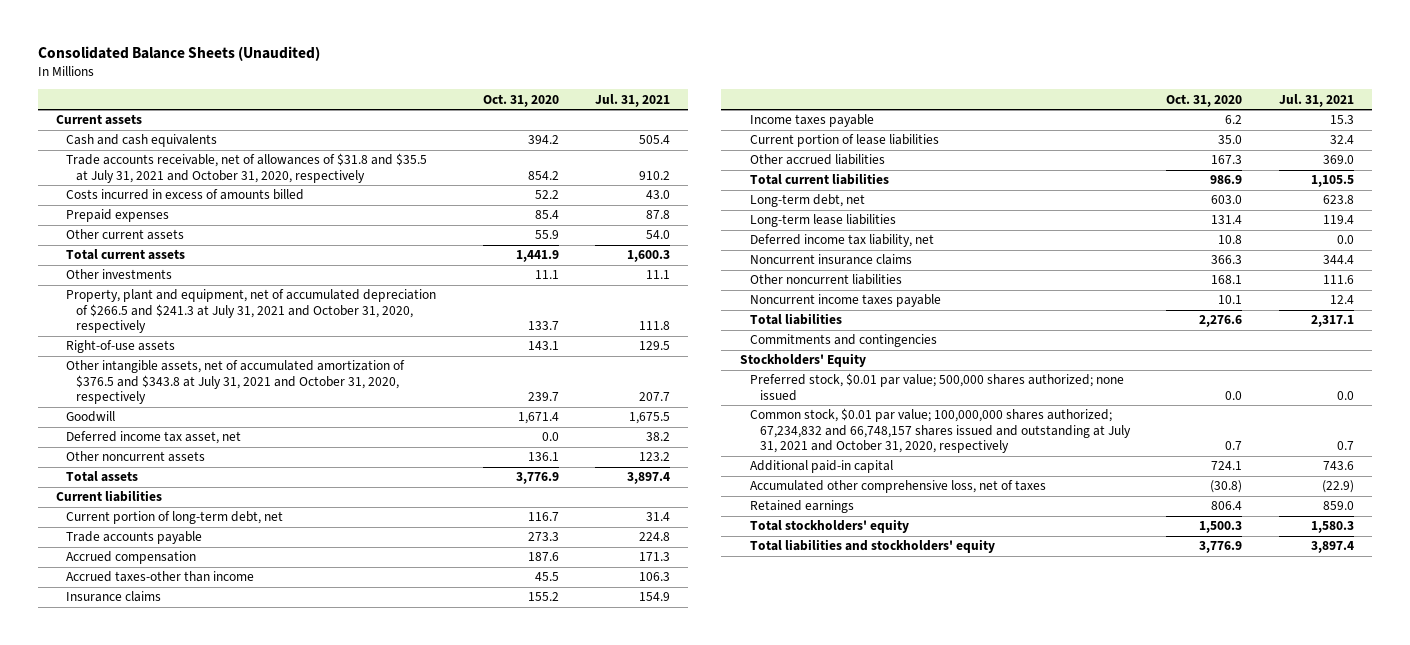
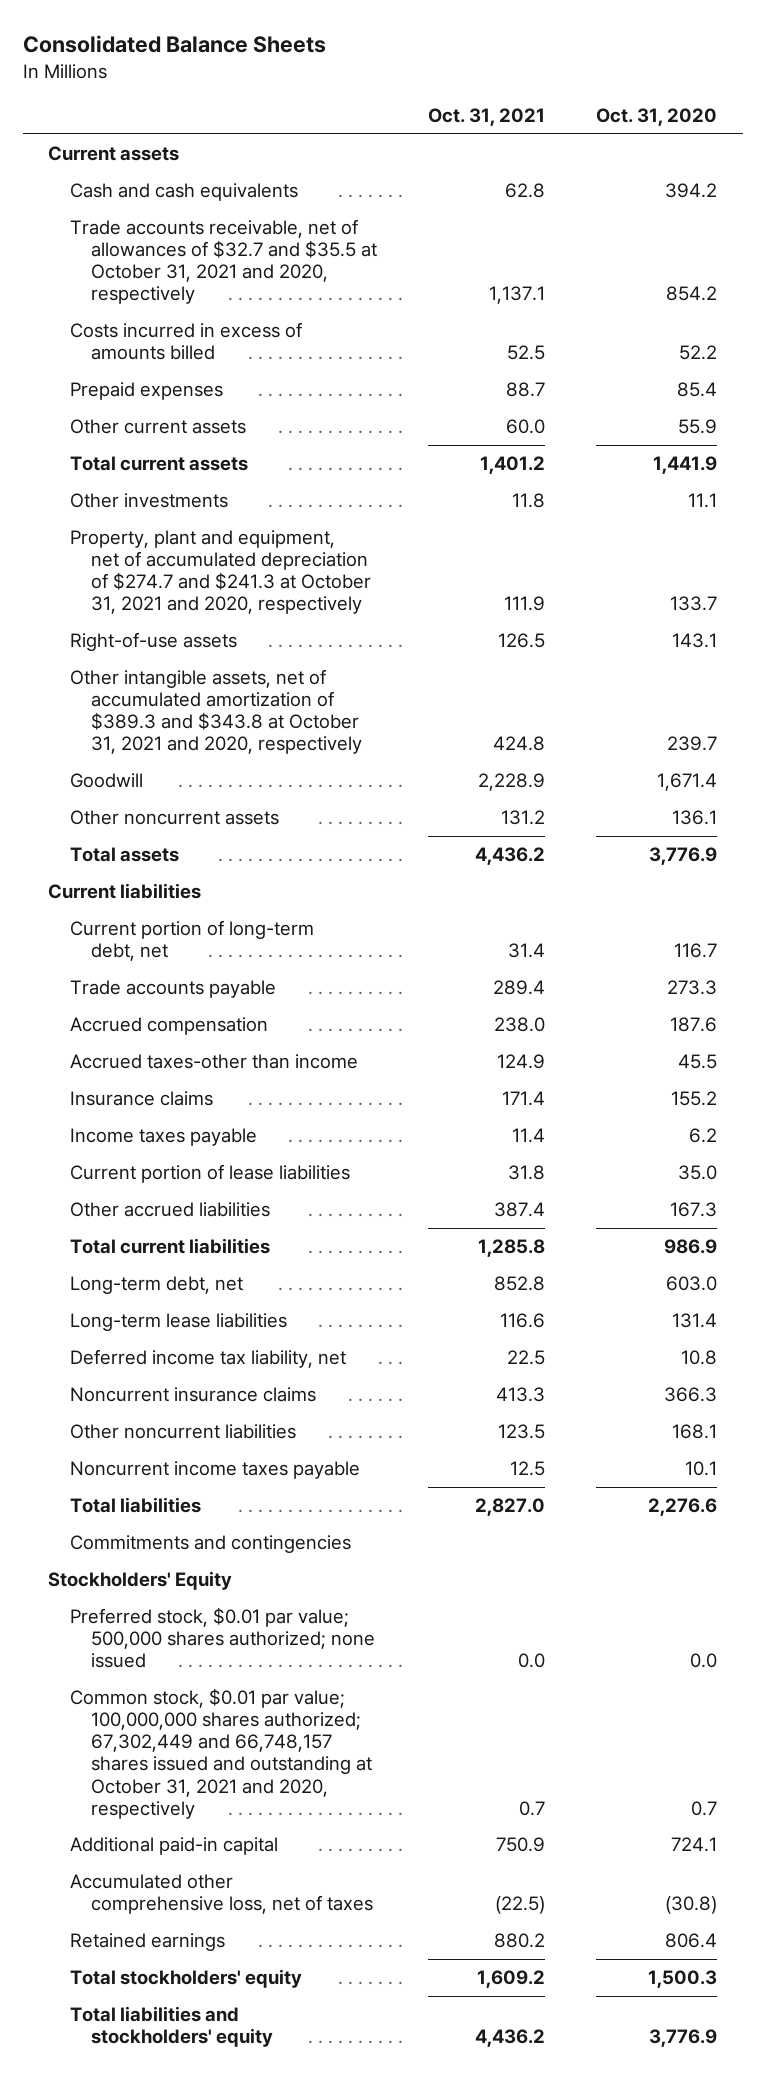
- Consolidated Balance Sheets (Unaudited)
+ Consolidated Balance Sheets
- | Oct. 31, 2020 | Jul. 31, 2021
+ | Oct. 31, 2021 | Oct. 31, 2020
- Trade accounts receivable, net of allowances of $31.8 and $35.5 at July 31, 2021 and October 31, 2020, respectively | 854.2 | 910.2
+ Trade accounts receivable, net of allowances of $32.7 and $35.5 at October 31, 2021 and 2020, respectively | 1,137.1 | 854.2
- Property, plant and equipment, net of accumulated depreciation of $266.5 and $241.3 at July 31, 2021 and October 31, 2020, respectively | 133.7 | 111.8
+ Property, plant and equipment, net of accumulated depreciation of $274.7 and $241.3 at October 31, 2021 and 2020, respectively | 111.9 | 133.7
- Other intangible assets, net of accumulated amortization of $376.5 and $343.8 at July 31, 2021 and October 31, 2020, respectively | 239.7 | 207.7
+ Other intangible assets, net of accumulated amortization of $389.3 and $343.8 at October 31, 2021 and 2020, respectively | 424.8 | 239.7
- Deferred income tax asset, net | 0.0 | 38.2
- Common stock, $0.01 par value; 100,000,000 shares authorized; 67,234,832 and 66,748,157 shares issued and outstanding at July 31, 2021 and October 31, 2020, respectively | 0.7 | 0.7
+ Common stock, $0.01 par value; 100,000,000 shares authorized; 67,302,449 and 66,748,157 shares issued and outstanding at October 31, 2021 and 2020, respectively | 0.7 | 0.7

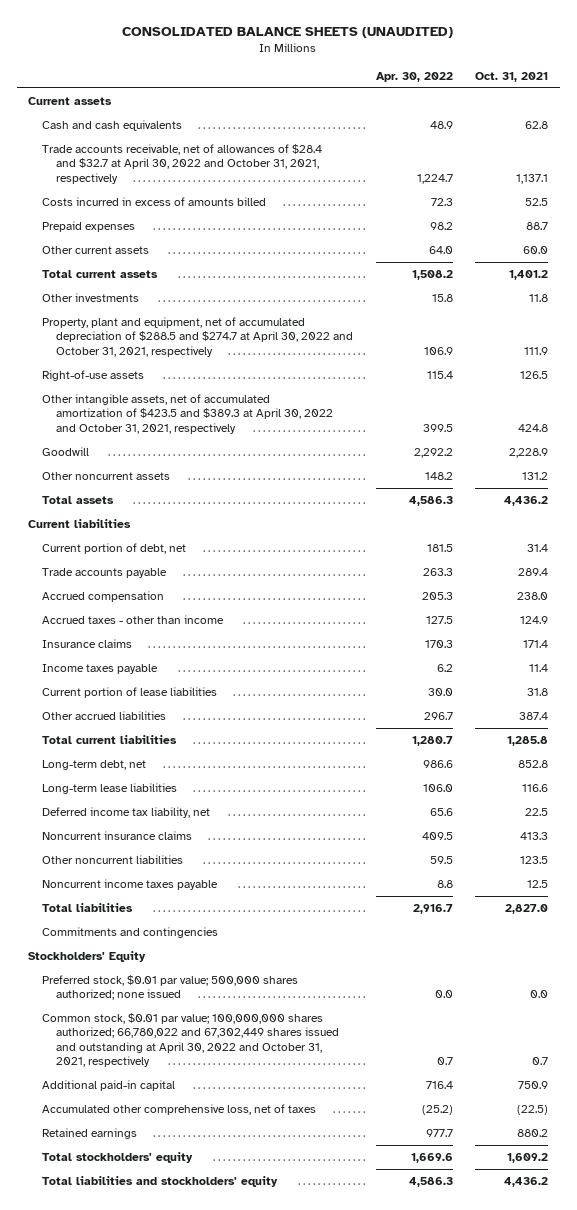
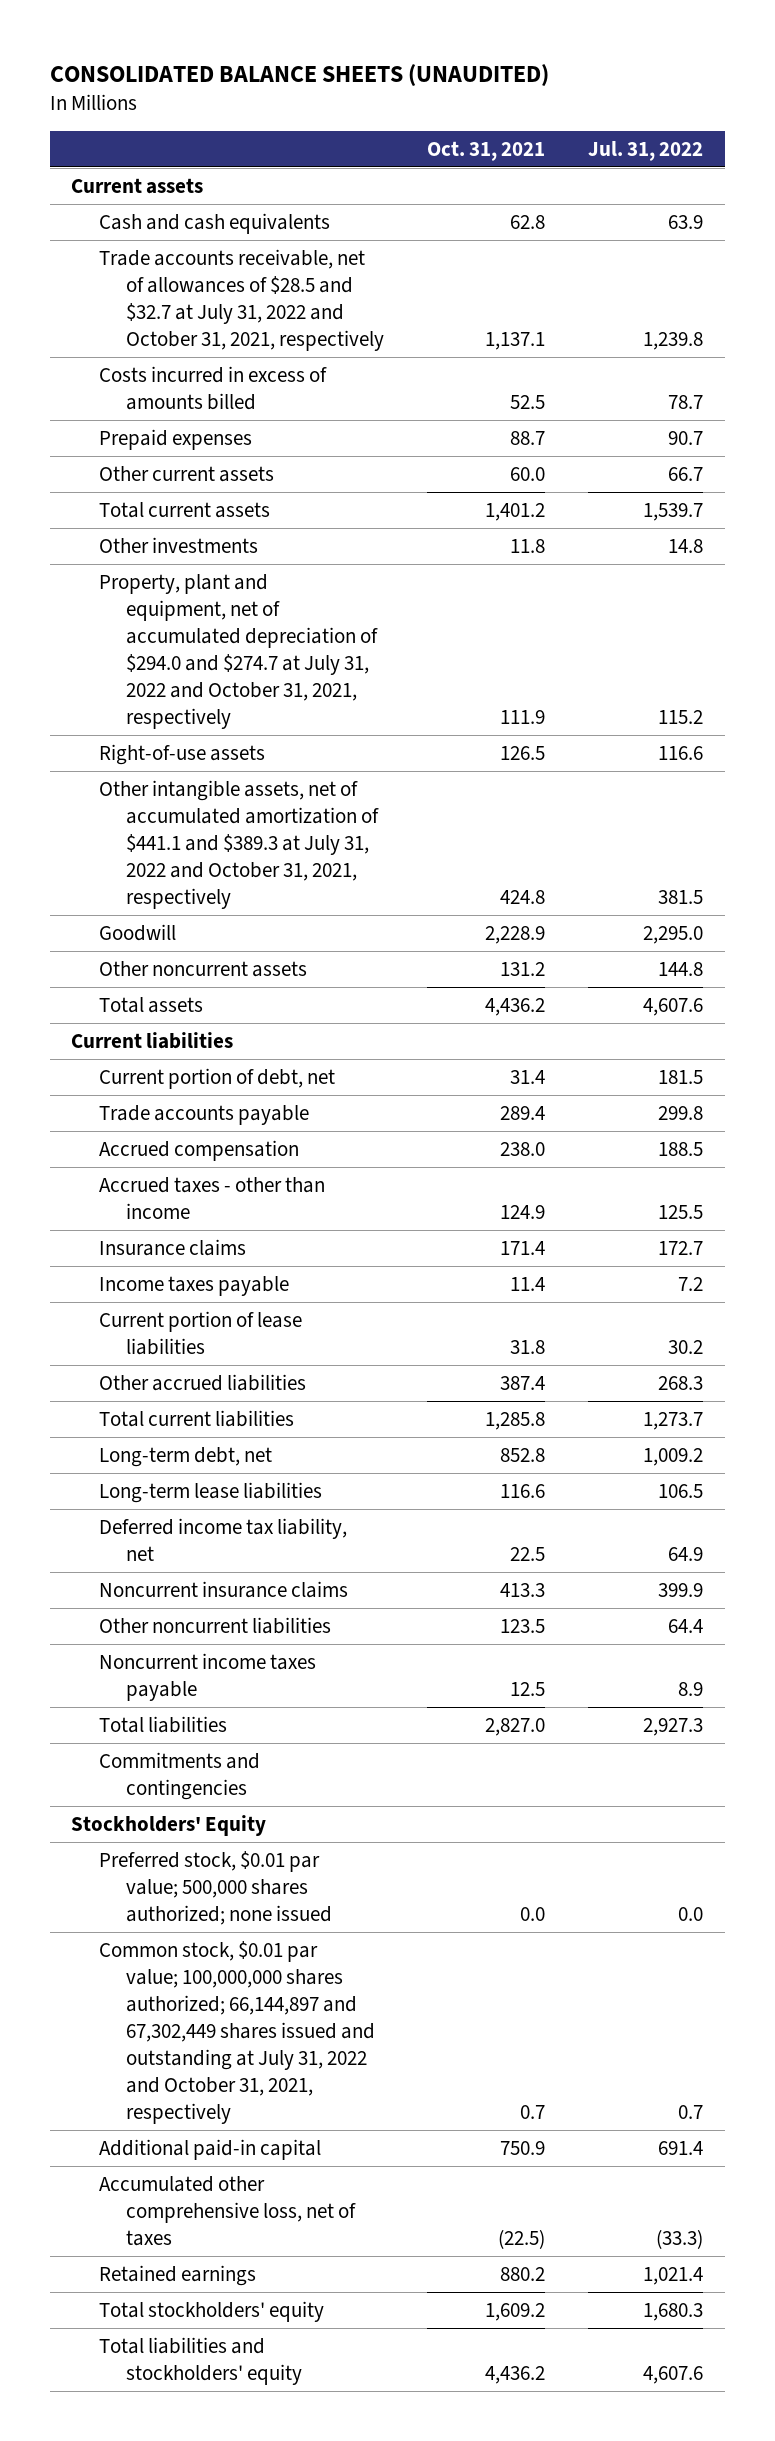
- | Apr. 30, 2022 | Oct. 31, 2021
+ | Oct. 31, 2021 | Jul. 31, 2022
- Trade accounts receivable, net of allowances of $28.4 and $32.7 at April 30, 2022 and October 31, 2021, respectively | 1,224.7 | 1,137.1
+ Trade accounts receivable, net of allowances of $28.5 and $32.7 at July 31, 2022 and October 31, 2021, respectively | 1,137.1 | 1,239.8
- Property, plant and equipment, net of accumulated depreciation of $288.5 and $274.7 at April 30, 2022 and October 31, 2021, respectively | 106.9 | 111.9
+ Property, plant and equipment, net of accumulated depreciation of $294.0 and $274.7 at July 31, 2022 and October 31, 2021, respectively | 111.9 | 115.2
- Other intangible assets, net of accumulated amortization of $423.5 and $389.3 at April 30, 2022 and October 31, 2021, respectively | 399.5 | 424.8
+ Other intangible assets, net of accumulated amortization of $441.1 and $389.3 at July 31, 2022 and October 31, 2021, respectively | 424.8 | 381.5
- Common stock, $0.01 par value; 100,000,000 shares authorized; 66,780,022 and 67,302,449 shares issued and outstanding at April 30, 2022 and October 31, 2021, respectively | 0.7 | 0.7
+ Common stock, $0.01 par value; 100,000,000 shares authorized; 66,144,897 and 67,302,449 shares issued and outstanding at July 31, 2022 and October 31, 2021, respectively | 0.7 | 0.7

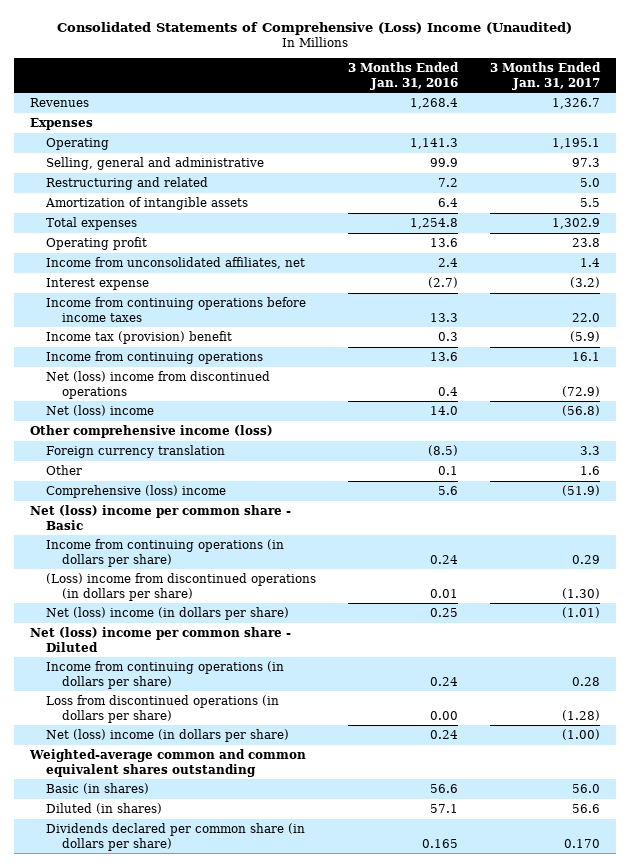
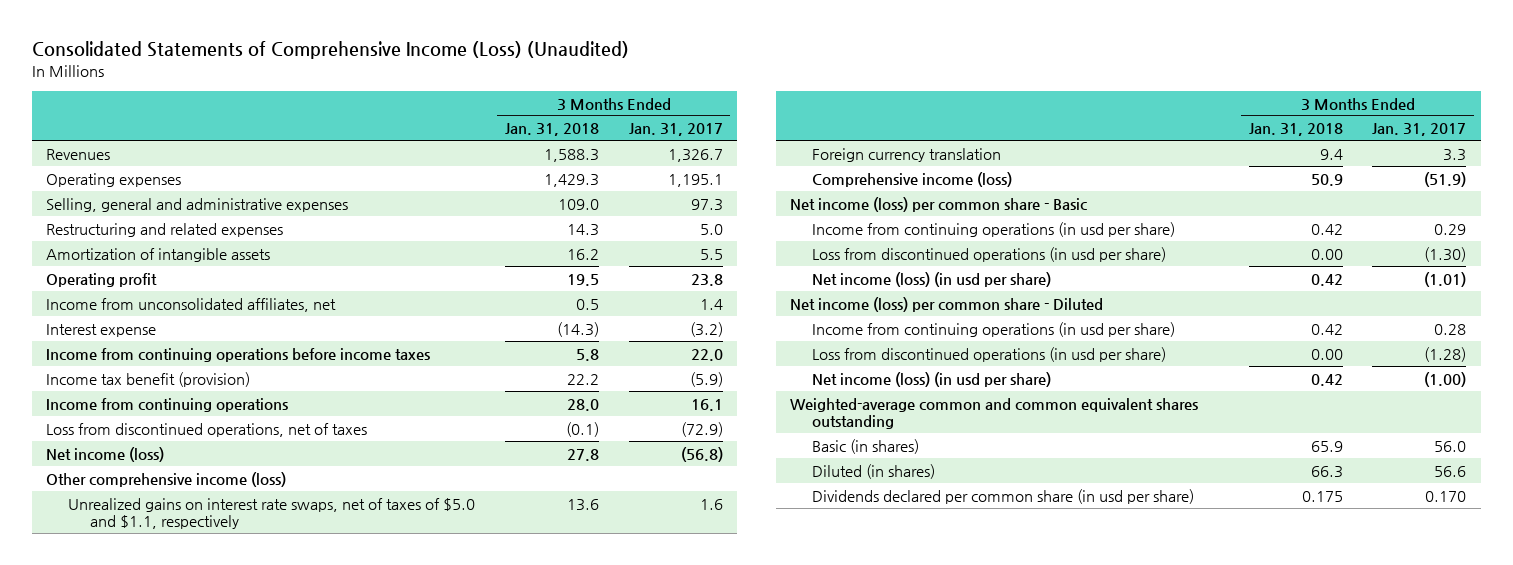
- Consolidated Statements of Comprehensive (Loss) Income (Unaudited)
+ Consolidated Statements of Comprehensive Income (Loss) (Unaudited)
- | 3 Months Ended Jan. 31, 2016 | 3 Months Ended Jan. 31, 2017
+ | 3 Months Ended Jan. 31, 2018 | 3 Months Ended Jan. 31, 2017
- Expenses
- Operating | 1,141.3 | 1,195.1
- Selling, general and administrative | 99.9 | 97.3
- Restructuring and related | 7.2 | 5.0
+ Operating expenses | 1,429.3 | 1,195.1
+ Selling, general and administrative expenses | 109.0 | 97.3
+ Restructuring and related expenses | 14.3 | 5.0
- Total expenses | 1,254.8 | 1,302.9
- Income tax (provision) benefit | 0.3 | (5.9)
+ Income tax benefit (provision) | 22.2 | (5.9)
- Net (loss) income from discontinued operations | 0.4 | (72.9)
- Net (loss) income | 14.0 | (56.8)
+ Loss from discontinued operations, net of taxes | (0.1) | (72.9)
+ Net income (loss) | 27.8 | (56.8)
+ Unrealized gains on interest rate swaps, net of taxes of $5.0 and $1.1, respectively | 13.6 | 1.6
- Other | 0.1 | 1.6
- Comprehensive (loss) income | 5.6 | (51.9)
- Net (loss) income per common share - Basic
- Income from continuing operations (in dollars per share) | 0.24 | 0.29
- (Loss) income from discontinued operations (in dollars per share) | 0.01 | (1.30)
- Net (loss) income (in dollars per share) | 0.25 | (1.01)
- Net (loss) income per common share - Diluted
- Income from continuing operations (in dollars per share) | 0.24 | 0.28
- Loss from discontinued operations (in dollars per share) | 0.00 | (1.28)
- Net (loss) income (in dollars per share) | 0.24 | (1.00)
+ Comprehensive income (loss) | 50.9 | (51.9)
+ Net income (loss) per common share - Basic
+ Income from continuing operations (in usd per share) | 0.42 | 0.29
+ Loss from discontinued operations (in usd per share) | 0.00 | (1.30)
+ Net income (loss) (in usd per share) | 0.42 | (1.01)
+ Net income (loss) per common share - Diluted
+ Income from continuing operations (in usd per share) | 0.42 | 0.28
+ Loss from discontinued operations (in usd per share) | 0.00 | (1.28)
+ Net income (loss) (in usd per share) | 0.42 | (1.00)
- Dividends declared per common share (in dollars per share) | 0.165 | 0.170
+ Dividends declared per common share (in usd per share) | 0.175 | 0.170

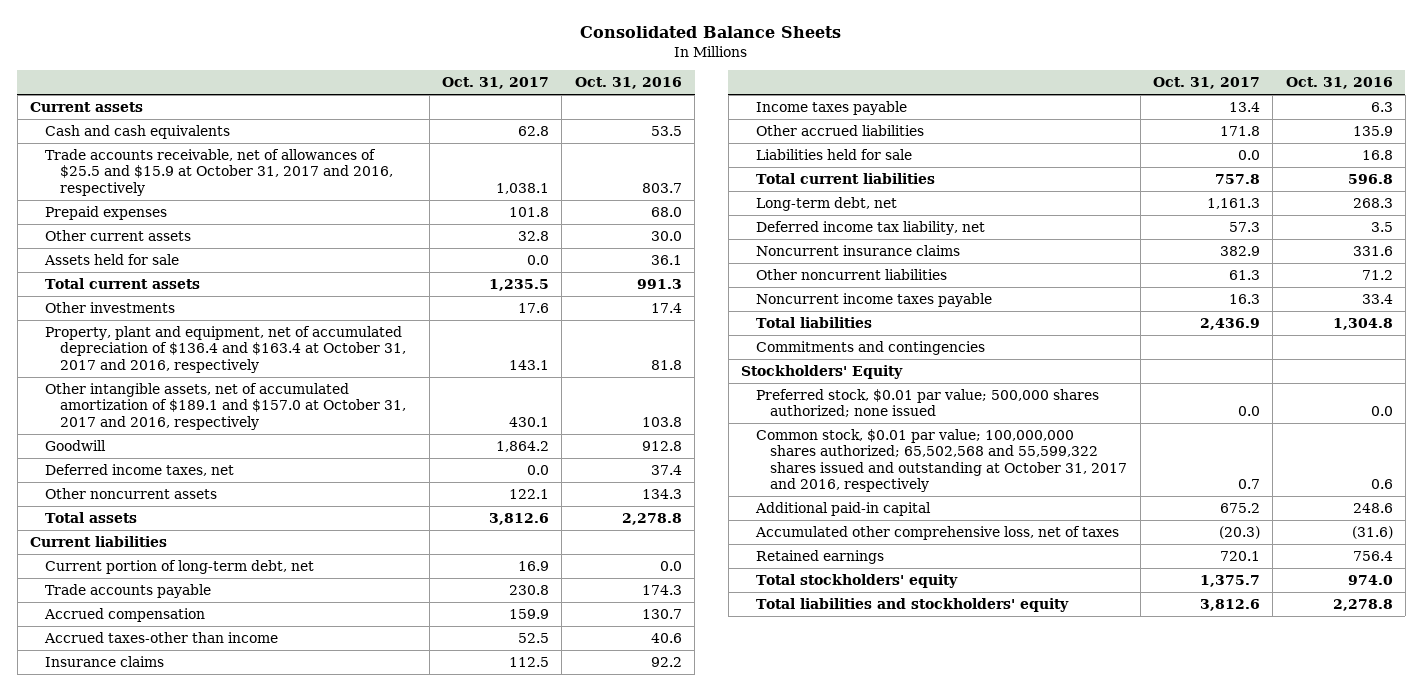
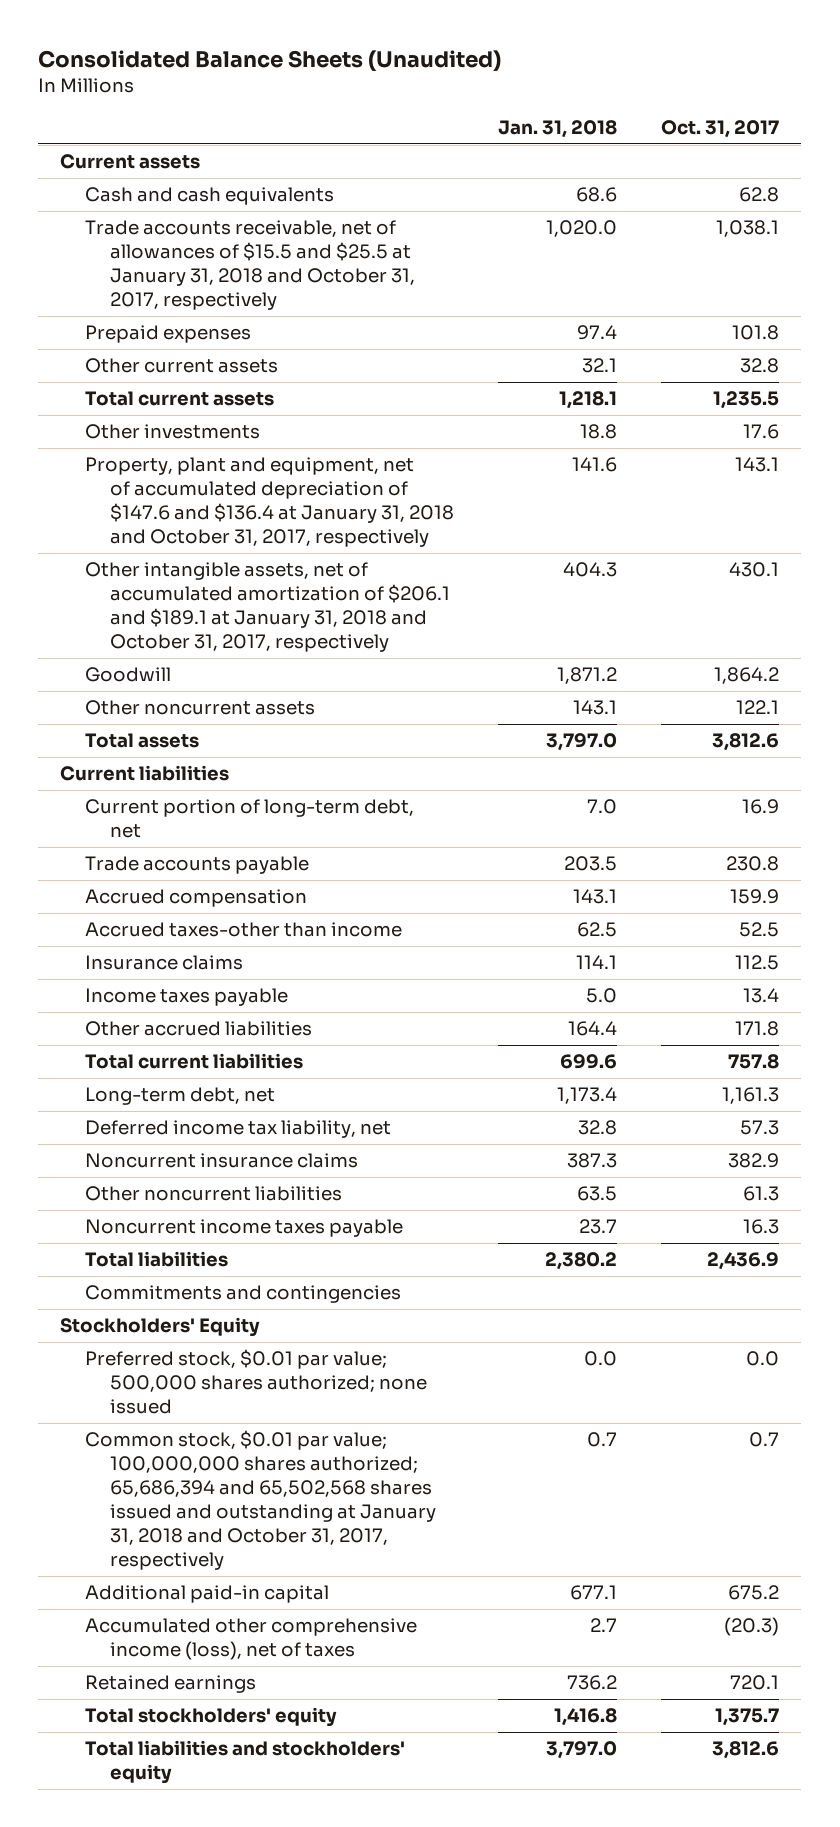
- Consolidated Balance Sheets
+ Consolidated Balance Sheets (Unaudited)
- | Oct. 31, 2017 | Oct. 31, 2016
+ | Jan. 31, 2018 | Oct. 31, 2017
- Trade accounts receivable, net of allowances of $25.5 and $15.9 at October 31, 2017 and 2016, respectively | 1,038.1 | 803.7
+ Trade accounts receivable, net of allowances of $15.5 and $25.5 at January 31, 2018 and October 31, 2017, respectively | 1,020.0 | 1,038.1
- Assets held for sale | 0.0 | 36.1
- Property, plant and equipment, net of accumulated depreciation of $136.4 and $163.4 at October 31, 2017 and 2016, respectively | 143.1 | 81.8
- Other intangible assets, net of accumulated amortization of $189.1 and $157.0 at October 31, 2017 and 2016, respectively | 430.1 | 103.8
+ Property, plant and equipment, net of accumulated depreciation of $147.6 and $136.4 at January 31, 2018 and October 31, 2017, respectively | 141.6 | 143.1
+ Other intangible assets, net of accumulated amortization of $206.1 and $189.1 at January 31, 2018 and October 31, 2017, respectively | 404.3 | 430.1
- Deferred income taxes, net | 0.0 | 37.4
- Liabilities held for sale | 0.0 | 16.8
- Common stock, $0.01 par value; 100,000,000 shares authorized; 65,502,568 and 55,599,322 shares issued and outstanding at October 31, 2017 and 2016, respectively | 0.7 | 0.6
+ Common stock, $0.01 par value; 100,000,000 shares authorized; 65,686,394 and 65,502,568 shares issued and outstanding at January 31, 2018 and October 31, 2017, respectively | 0.7 | 0.7
- Accumulated other comprehensive loss, net of taxes | (20.3) | (31.6)
+ Accumulated other comprehensive income (loss), net of taxes | 2.7 | (20.3)

